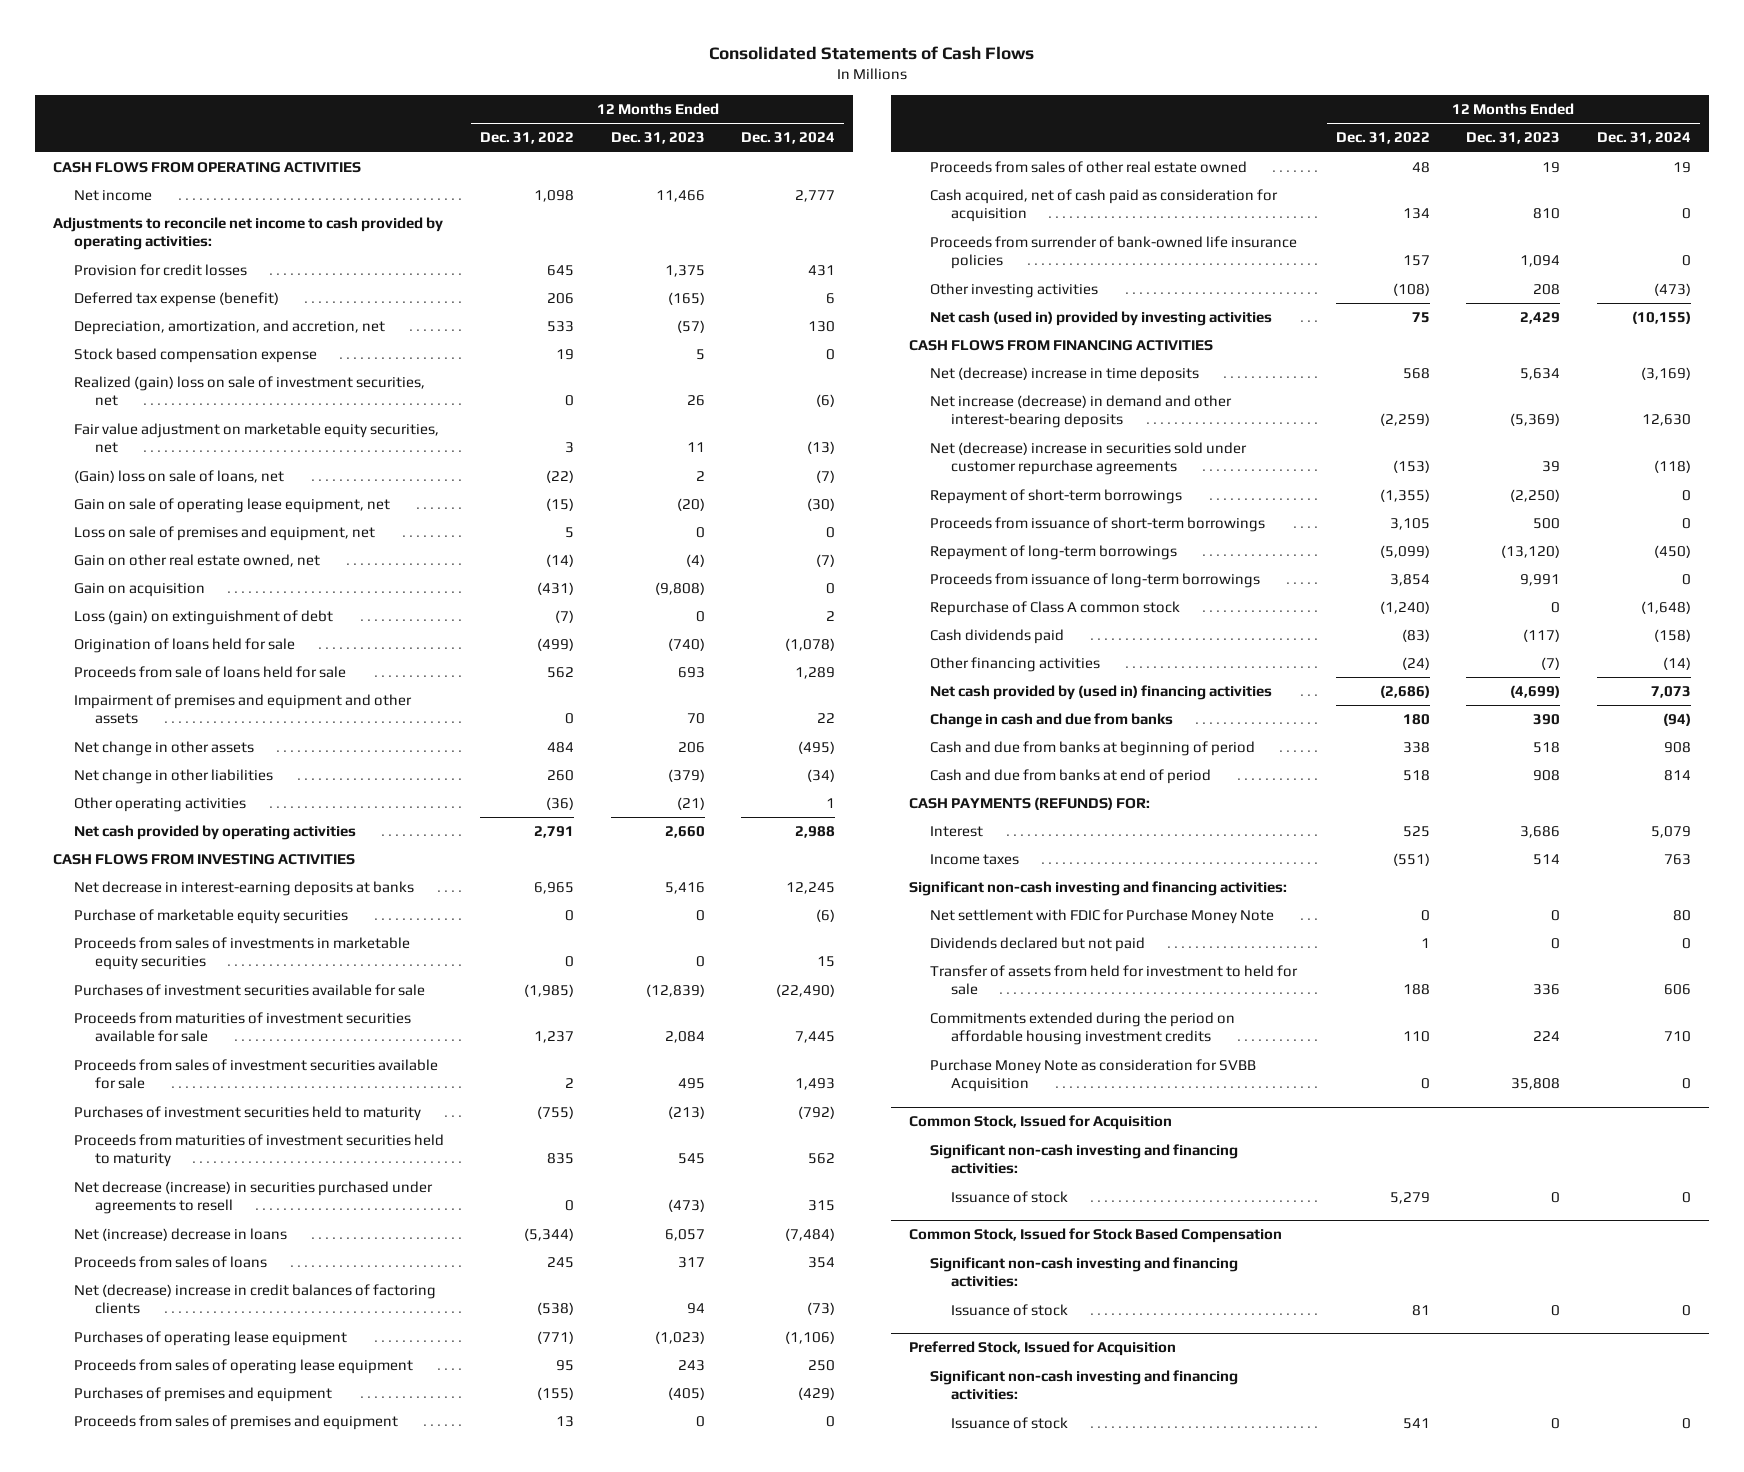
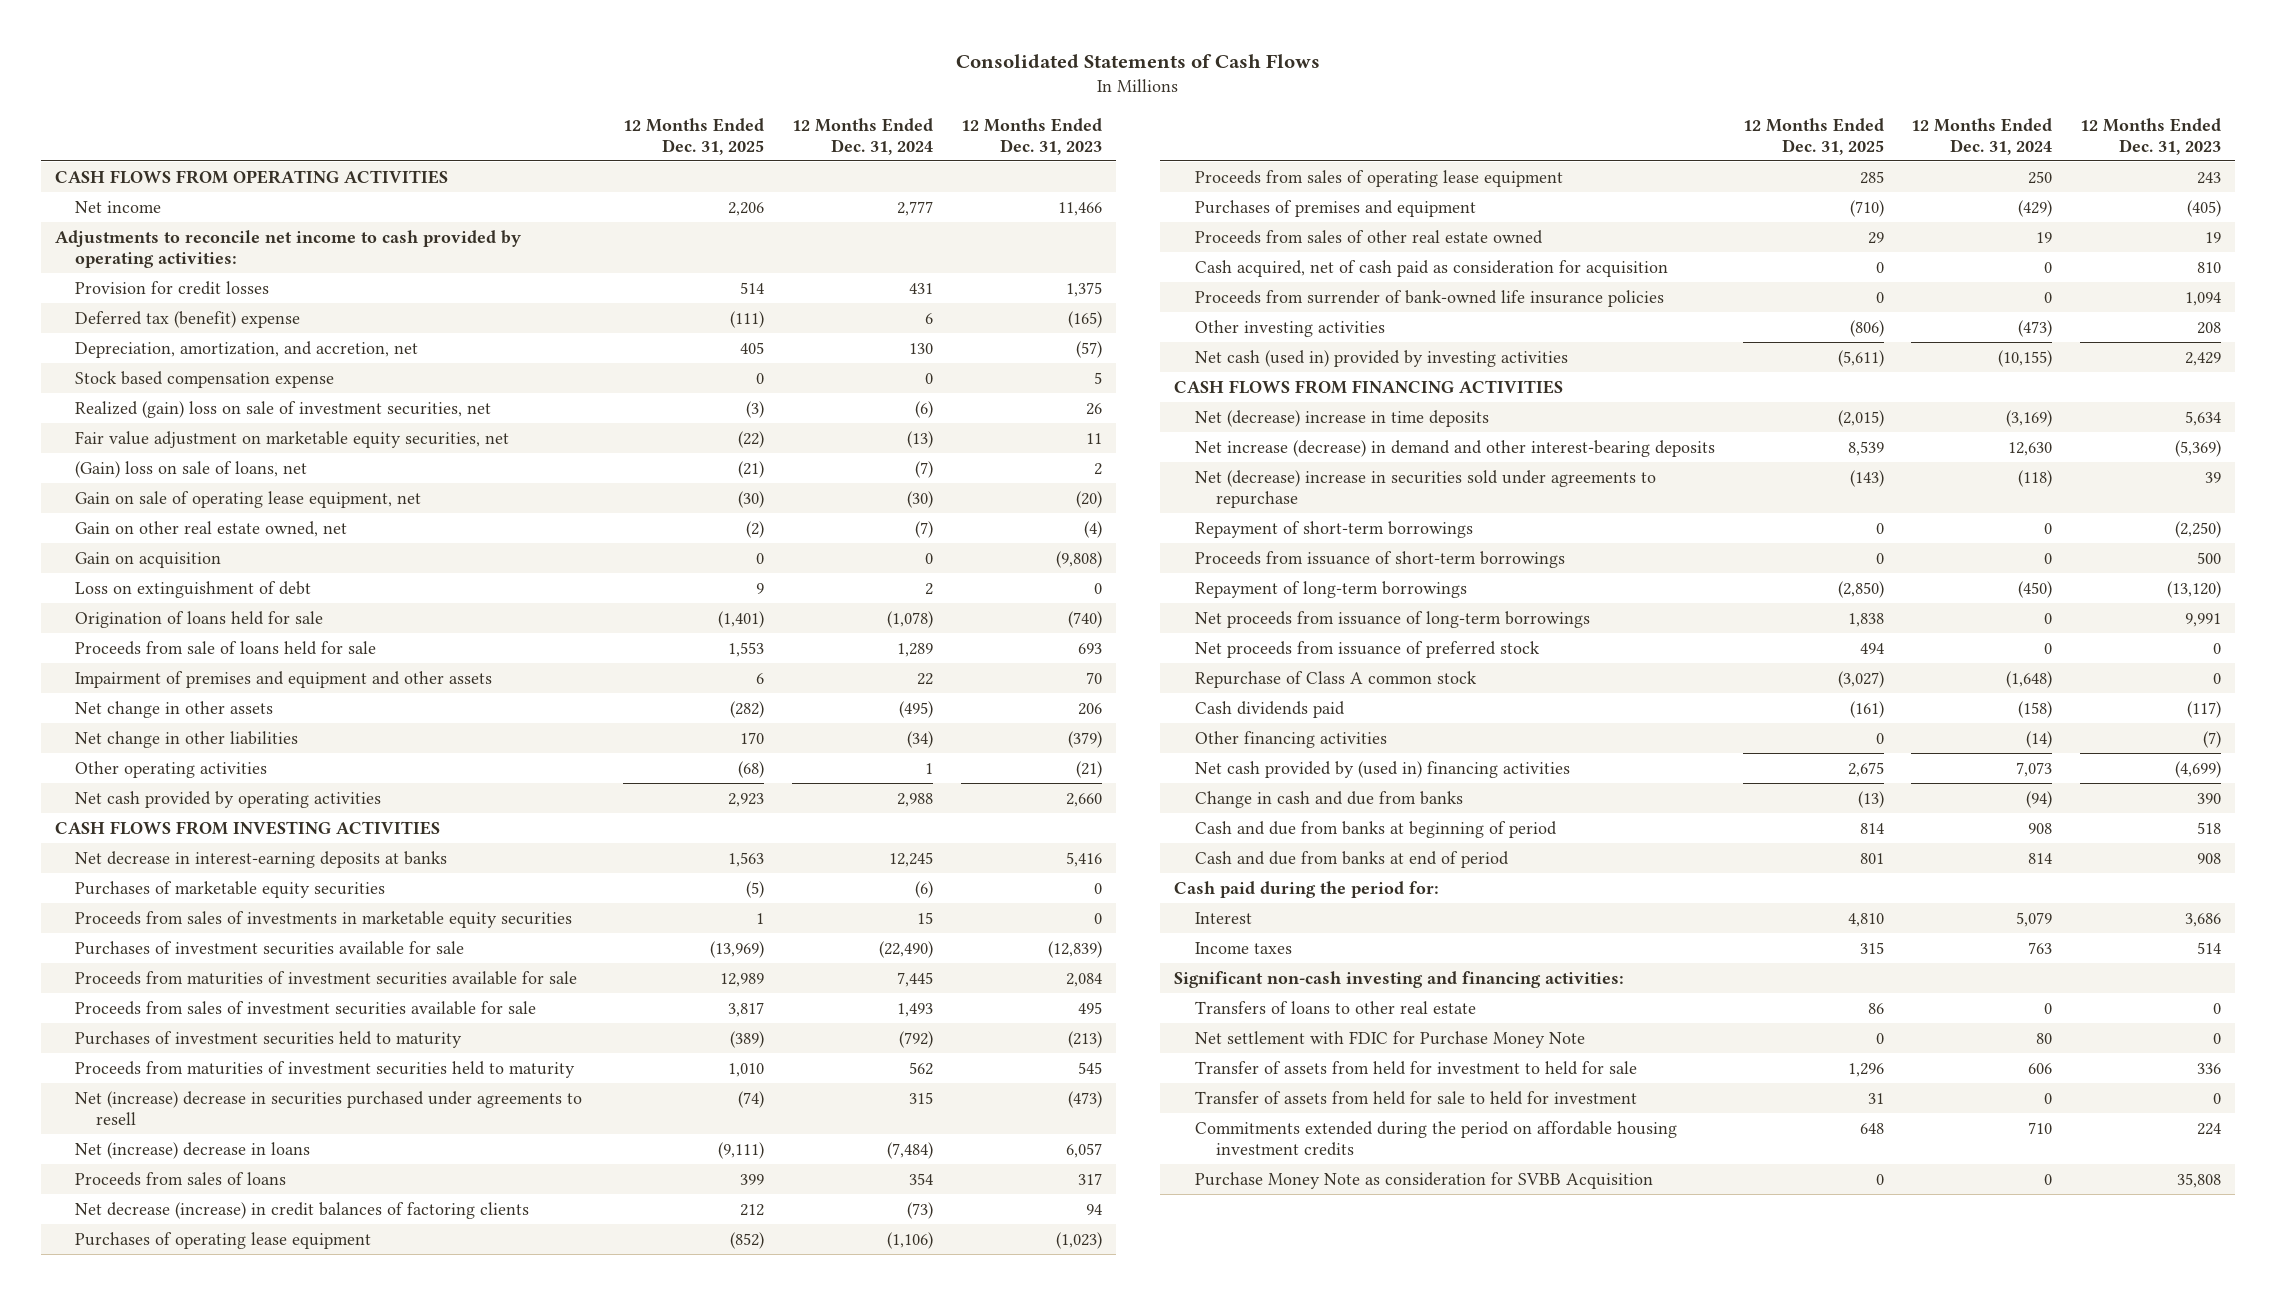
- | 12 Months Ended Dec. 31, 2022 | 12 Months Ended Dec. 31, 2023 | 12 Months Ended Dec. 31, 2024
+ | 12 Months Ended Dec. 31, 2025 | 12 Months Ended Dec. 31, 2024 | 12 Months Ended Dec. 31, 2023
- Deferred tax expense (benefit) | 206 | (165) | 6
+ Deferred tax (benefit) expense | (111) | 6 | (165)
- Loss on sale of premises and equipment, net | 5 | 0 | 0
- Loss (gain) on extinguishment of debt | (7) | 0 | 2
+ Loss on extinguishment of debt | 9 | 2 | 0
- Purchase of marketable equity securities | 0 | 0 | (6)
+ Purchases of marketable equity securities | (5) | (6) | 0
- Net decrease (increase) in securities purchased under agreements to resell | 0 | (473) | 315
+ Net (increase) decrease in securities purchased under agreements to resell | (74) | 315 | (473)
- Net (decrease) increase in credit balances of factoring clients | (538) | 94 | (73)
+ Net decrease (increase) in credit balances of factoring clients | 212 | (73) | 94
- Proceeds from sales of premises and equipment | 13 | 0 | 0
- Net (decrease) increase in securities sold under customer repurchase agreements | (153) | 39 | (118)
+ Net (decrease) increase in securities sold under agreements to repurchase | (143) | (118) | 39
- Proceeds from issuance of long-term borrowings | 3,854 | 9,991 | 0
+ Net proceeds from issuance of long-term borrowings | 1,838 | 0 | 9,991
+ Net proceeds from issuance of preferred stock | 494 | 0 | 0
- CASH PAYMENTS (REFUNDS) FOR:
+ Cash paid during the period for:
+ Transfers of loans to other real estate | 86 | 0 | 0
- Dividends declared but not paid | 1 | 0 | 0
+ Transfer of assets from held for sale to held for investment | 31 | 0 | 0
- Common Stock, Issued for Acquisition
- Significant non-cash investing and financing activities:
- Issuance of stock | 5,279 | 0 | 0
- Common Stock, Issued for Stock Based Compensation
- Significant non-cash investing and financing activities:
- Issuance of stock | 81 | 0 | 0
- Preferred Stock, Issued for Acquisition
- Significant non-cash investing and financing activities:
- Issuance of stock | 541 | 0 | 0

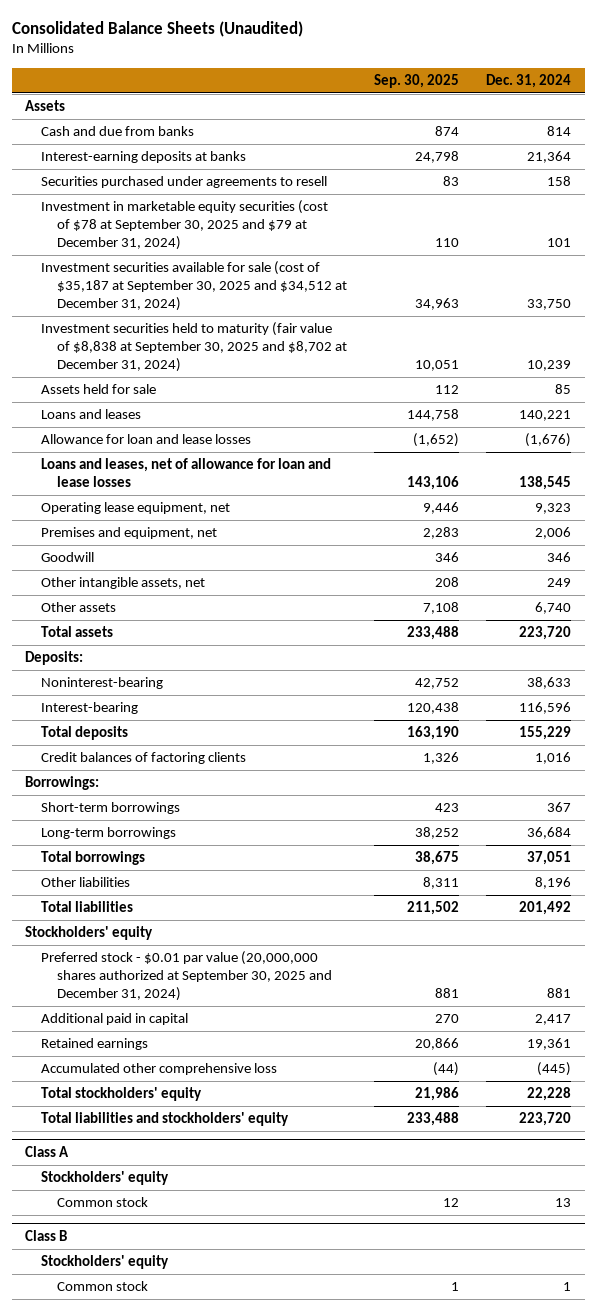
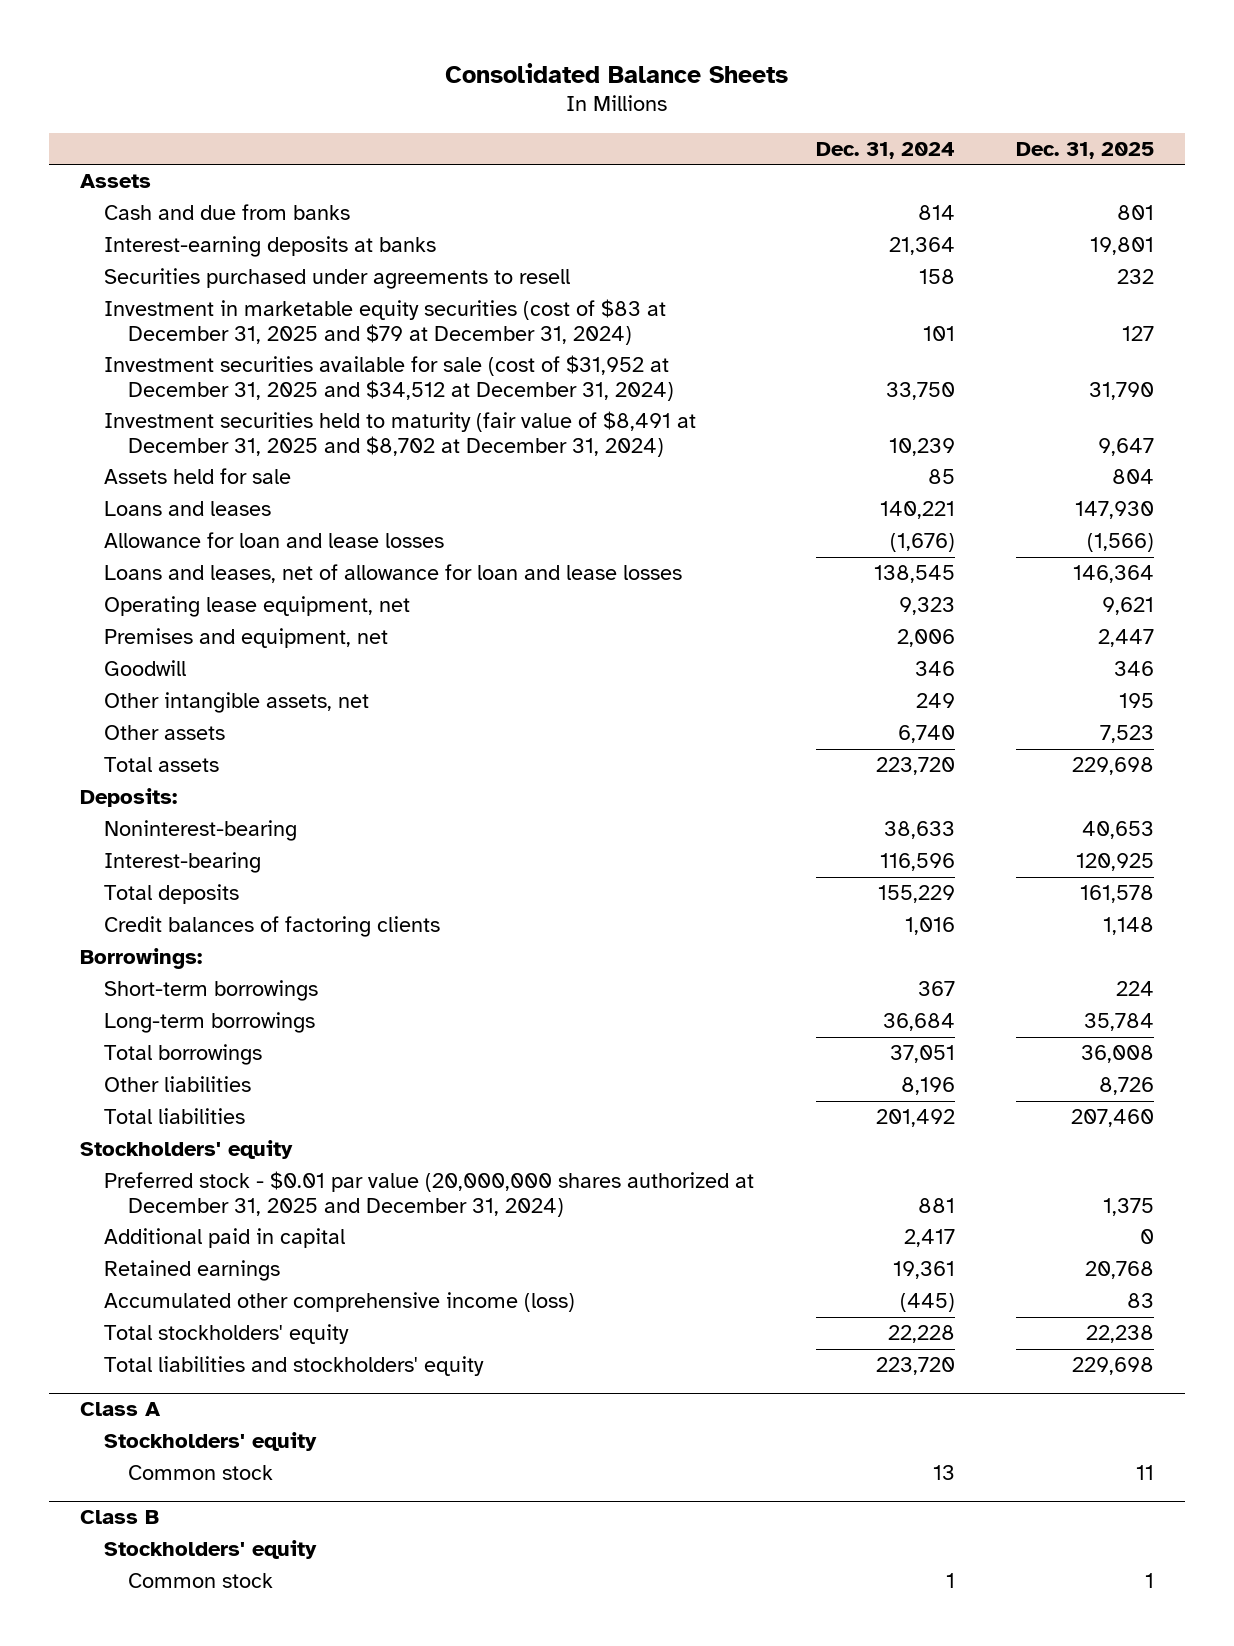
- Consolidated Balance Sheets (Unaudited)
+ Consolidated Balance Sheets
- | Sep. 30, 2025 | Dec. 31, 2024
+ | Dec. 31, 2024 | Dec. 31, 2025
- Investment in marketable equity securities (cost of $78 at September 30, 2025 and $79 at December 31, 2024) | 110 | 101
- Investment securities available for sale (cost of $35,187 at September 30, 2025 and $34,512 at December 31, 2024) | 34,963 | 33,750
- Investment securities held to maturity (fair value of $8,838 at September 30, 2025 and $8,702 at December 31, 2024) | 10,051 | 10,239
+ Investment in marketable equity securities (cost of $83 at December 31, 2025 and $79 at December 31, 2024) | 101 | 127
+ Investment securities available for sale (cost of $31,952 at December 31, 2025 and $34,512 at December 31, 2024) | 33,750 | 31,790
+ Investment securities held to maturity (fair value of $8,491 at December 31, 2025 and $8,702 at December 31, 2024) | 10,239 | 9,647
- Preferred stock - $0.01 par value (20,000,000 shares authorized at September 30, 2025 and December 31, 2024) | 881 | 881
+ Preferred stock - $0.01 par value (20,000,000 shares authorized at December 31, 2025 and December 31, 2024) | 881 | 1,375
- Accumulated other comprehensive loss | (44) | (445)
+ Accumulated other comprehensive income (loss) | (445) | 83

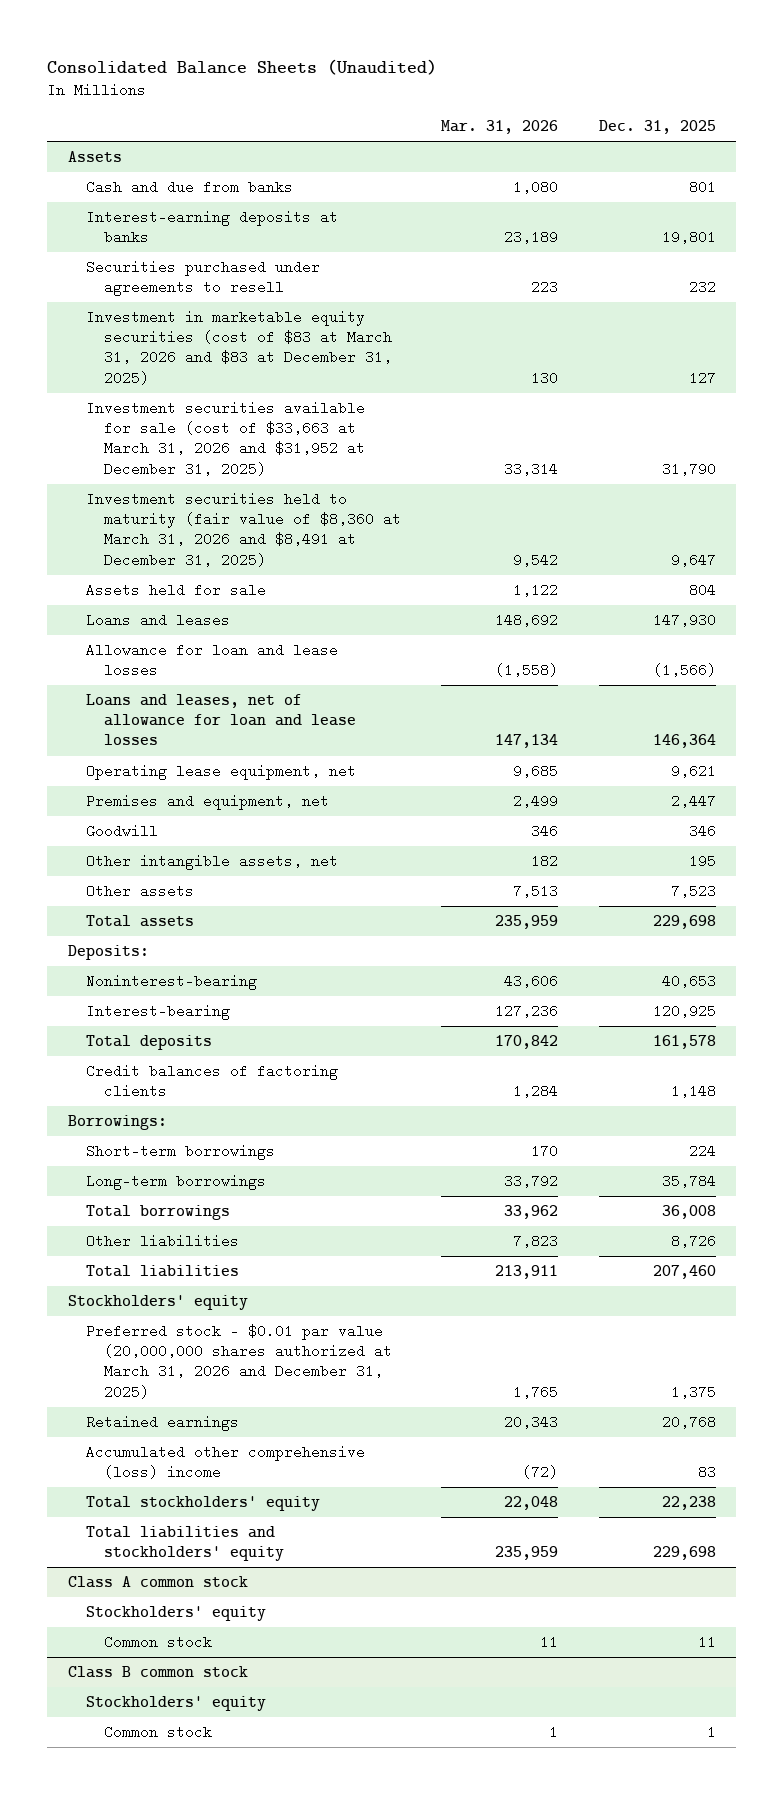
- Consolidated Balance Sheets
+ Consolidated Balance Sheets (Unaudited)
- | Dec. 31, 2024 | Dec. 31, 2025
+ | Mar. 31, 2026 | Dec. 31, 2025
- Investment in marketable equity securities (cost of $83 at December 31, 2025 and $79 at December 31, 2024) | 101 | 127
- Investment securities available for sale (cost of $31,952 at December 31, 2025 and $34,512 at December 31, 2024) | 33,750 | 31,790
- Investment securities held to maturity (fair value of $8,491 at December 31, 2025 and $8,702 at December 31, 2024) | 10,239 | 9,647
+ Investment in marketable equity securities (cost of $83 at March 31, 2026 and $83 at December 31, 2025) | 130 | 127
+ Investment securities available for sale (cost of $33,663 at March 31, 2026 and $31,952 at December 31, 2025) | 33,314 | 31,790
+ Investment securities held to maturity (fair value of $8,360 at March 31, 2026 and $8,491 at December 31, 2025) | 9,542 | 9,647
- Preferred stock - $0.01 par value (20,000,000 shares authorized at December 31, 2025 and December 31, 2024) | 881 | 1,375
- Additional paid in capital | 2,417 | 0
+ Preferred stock - $0.01 par value (20,000,000 shares authorized at March 31, 2026 and December 31, 2025) | 1,765 | 1,375
- Accumulated other comprehensive income (loss) | (445) | 83
+ Accumulated other comprehensive (loss) income | (72) | 83
- Class A
+ Class A common stock
- Class B
+ Class B common stock

